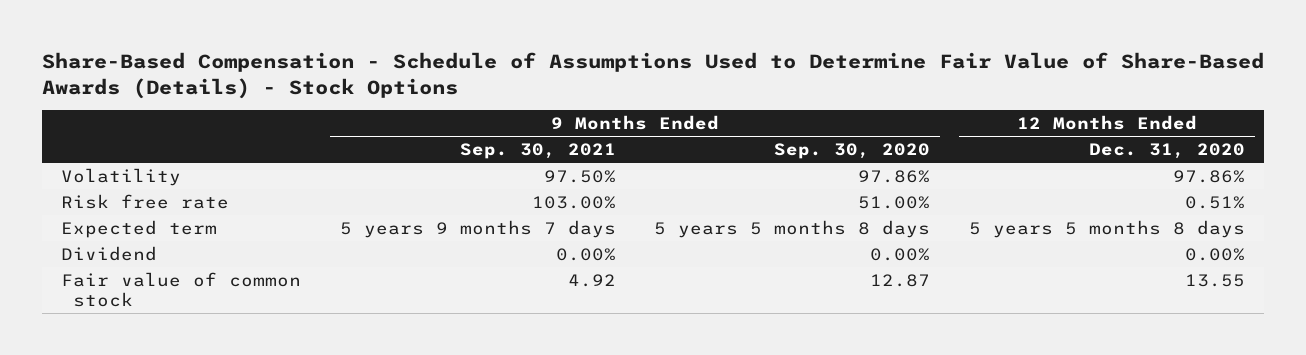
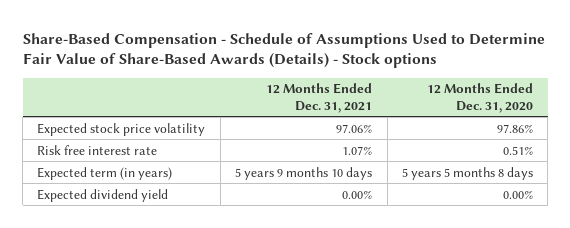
- Share-Based Compensation - Schedule of Assumptions Used to Determine Fair Value of Share-Based Awards (Details) - Stock Options
+ Share-Based Compensation - Schedule of Assumptions Used to Determine Fair Value of Share-Based Awards (Details) - Stock options
- | 9 Months Ended Sep. 30, 2021 | 9 Months Ended Sep. 30, 2020 | 12 Months Ended Dec. 31, 2020
+ | 12 Months Ended Dec. 31, 2021 | 12 Months Ended Dec. 31, 2020
- Volatility | 97.50% | 97.86% | 97.86%
- Risk free rate | 103.00% | 51.00% | 0.51%
- Expected term | 5 years 9 months 7 days | 5 years 5 months 8 days | 5 years 5 months 8 days
- Dividend | 0.00% | 0.00% | 0.00%
- Fair value of common stock | 4.92 | 12.87 | 13.55
+ Expected stock price volatility | 97.06% | 97.86%
+ Risk free interest rate | 1.07% | 0.51%
+ Expected term (in years) | 5 years 9 months 10 days | 5 years 5 months 8 days
+ Expected dividend yield | 0.00% | 0.00%

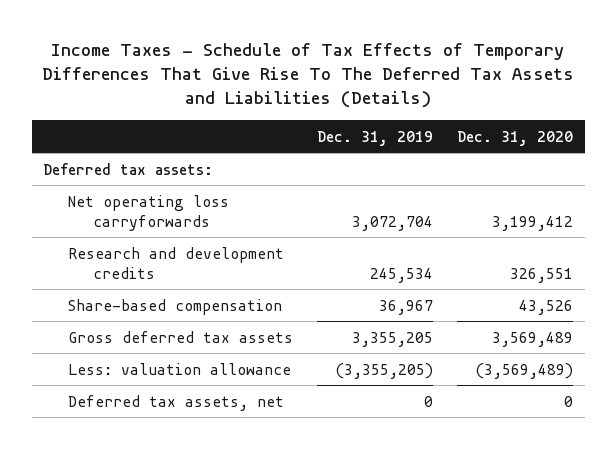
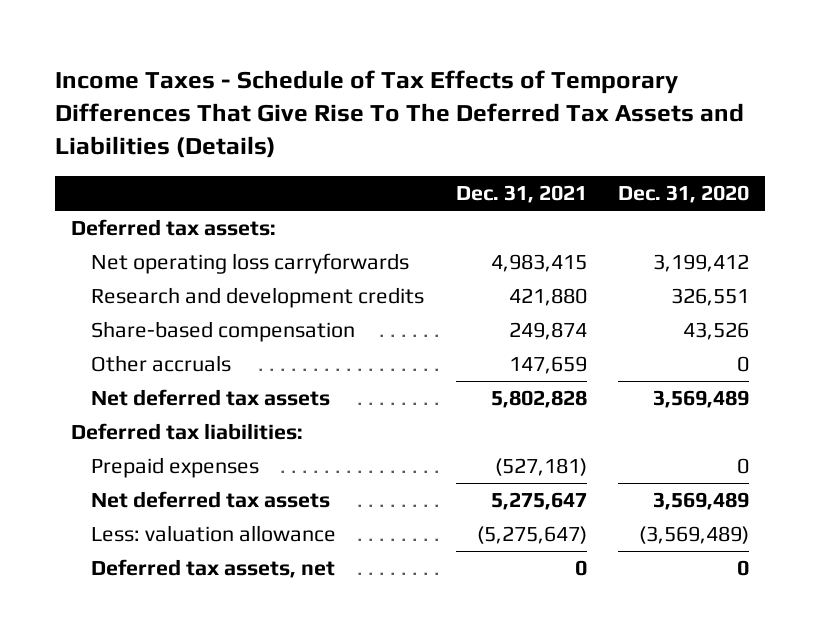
- | Dec. 31, 2019 | Dec. 31, 2020
+ | Dec. 31, 2021 | Dec. 31, 2020
- Gross deferred tax assets | 3,355,205 | 3,569,489
+ Other accruals | 147,659 | 0
+ Net deferred tax assets | 5,802,828 | 3,569,489
+ Deferred tax liabilities:
+ Prepaid expenses | (527,181) | 0
+ Net deferred tax assets | 5,275,647 | 3,569,489

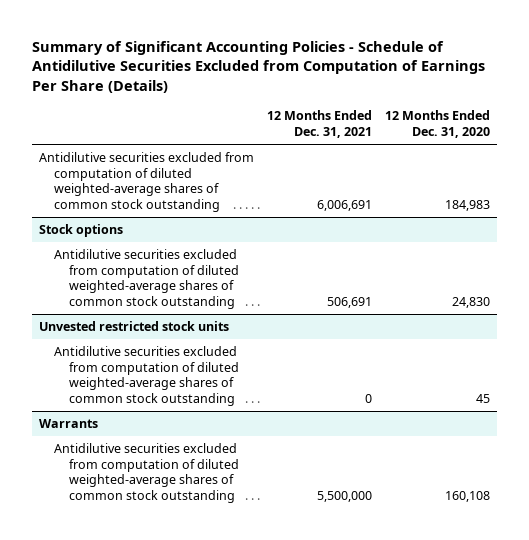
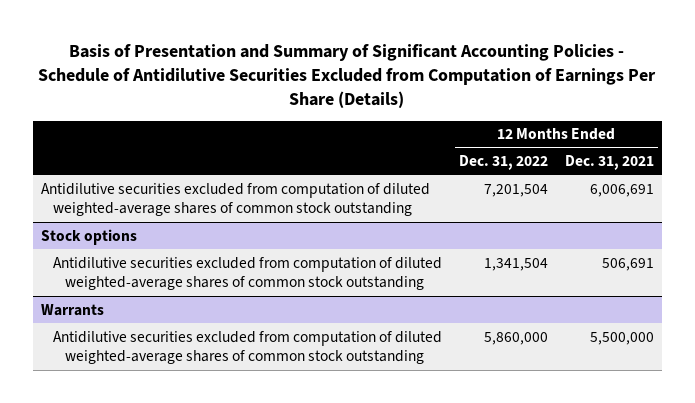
- Summary of Significant Accounting Policies - Schedule of Antidilutive Securities Excluded from Computation of Earnings Per Share (Details)
+ Basis of Presentation and Summary of Significant Accounting Policies - Schedule of Antidilutive Securities Excluded from Computation of Earnings Per Share (Details)
- | 12 Months Ended Dec. 31, 2021 | 12 Months Ended Dec. 31, 2020
+ | 12 Months Ended Dec. 31, 2022 | 12 Months Ended Dec. 31, 2021
- Unvested restricted stock units
- Antidilutive securities excluded from computation of diluted weighted-average shares of common stock outstanding | 0 | 45

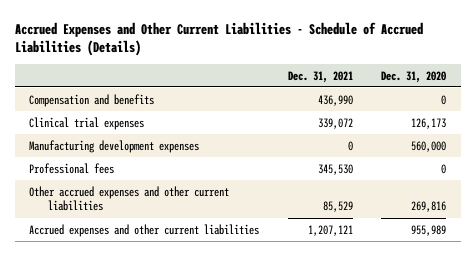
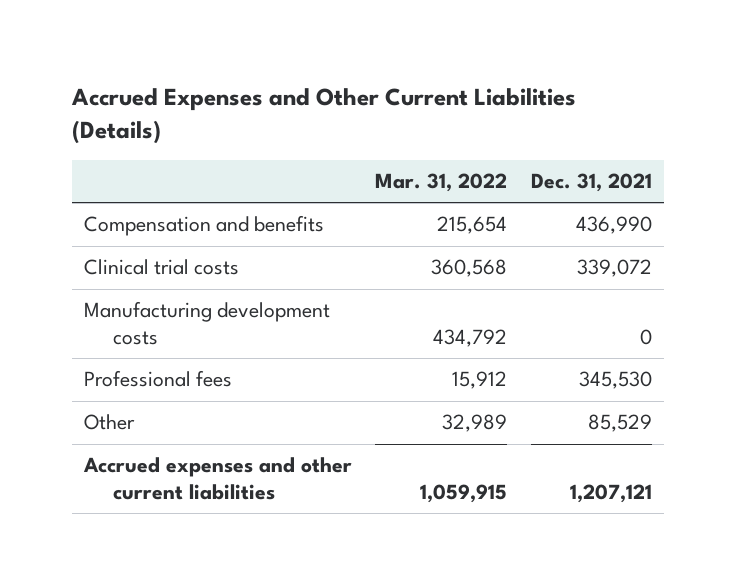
- Accrued Expenses and Other Current Liabilities - Schedule of Accrued Liabilities (Details)
+ Accrued Expenses and Other Current Liabilities (Details)
- | Dec. 31, 2021 | Dec. 31, 2020
+ | Mar. 31, 2022 | Dec. 31, 2021
- Clinical trial expenses | 339,072 | 126,173
- Manufacturing development expenses | 0 | 560,000
+ Clinical trial costs | 360,568 | 339,072
+ Manufacturing development costs | 434,792 | 0
- Other accrued expenses and other current liabilities | 85,529 | 269,816
+ Other | 32,989 | 85,529

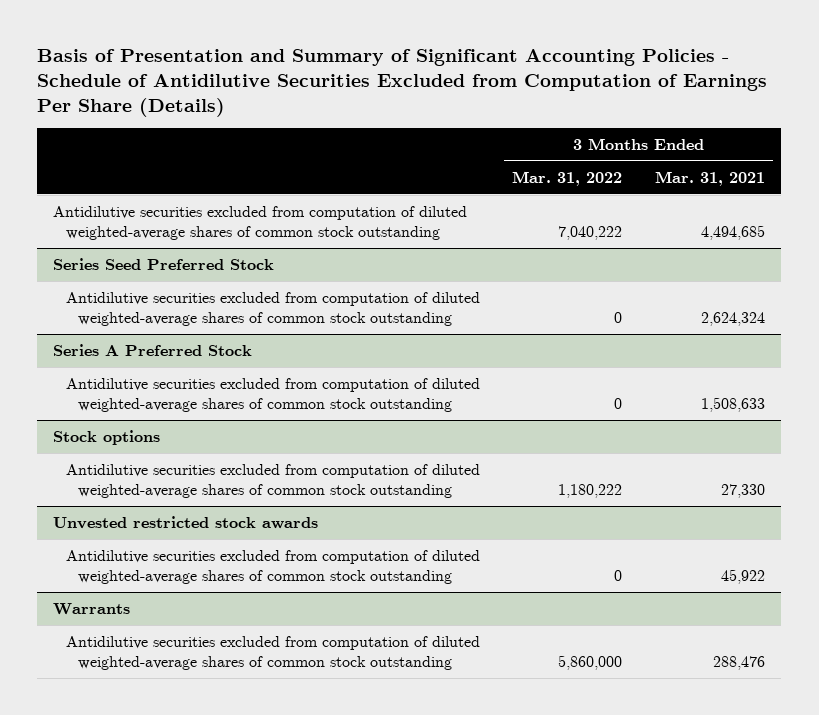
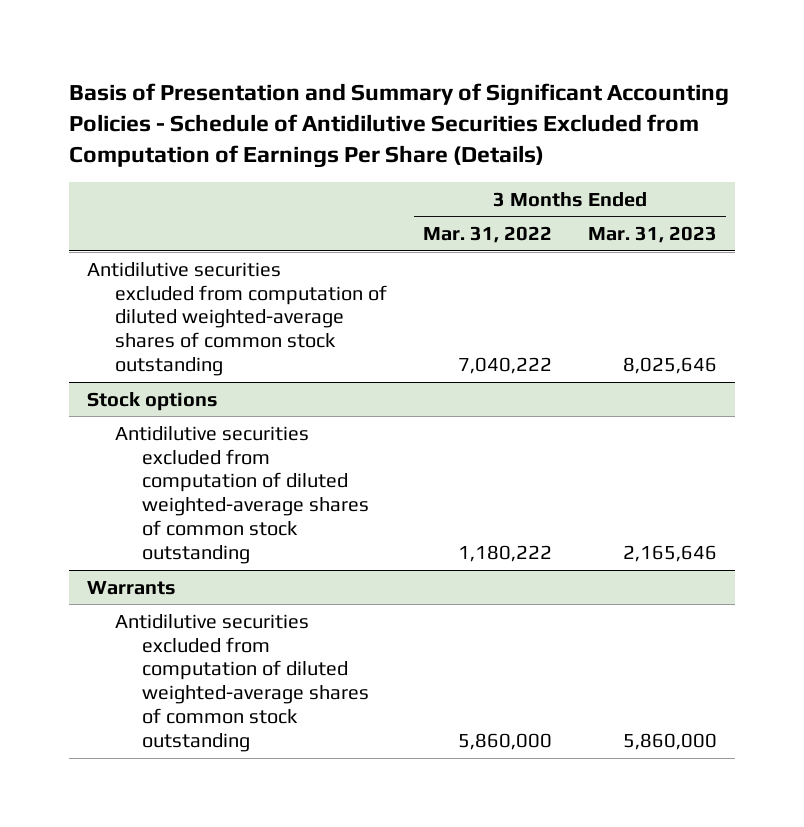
- | 3 Months Ended Mar. 31, 2022 | 3 Months Ended Mar. 31, 2021
+ | 3 Months Ended Mar. 31, 2022 | 3 Months Ended Mar. 31, 2023
- Series Seed Preferred Stock
- Antidilutive securities excluded from computation of diluted weighted-average shares of common stock outstanding | 0 | 2,624,324
- Series A Preferred Stock
- Antidilutive securities excluded from computation of diluted weighted-average shares of common stock outstanding | 0 | 1,508,633
- Unvested restricted stock awards
- Antidilutive securities excluded from computation of diluted weighted-average shares of common stock outstanding | 0 | 45,922

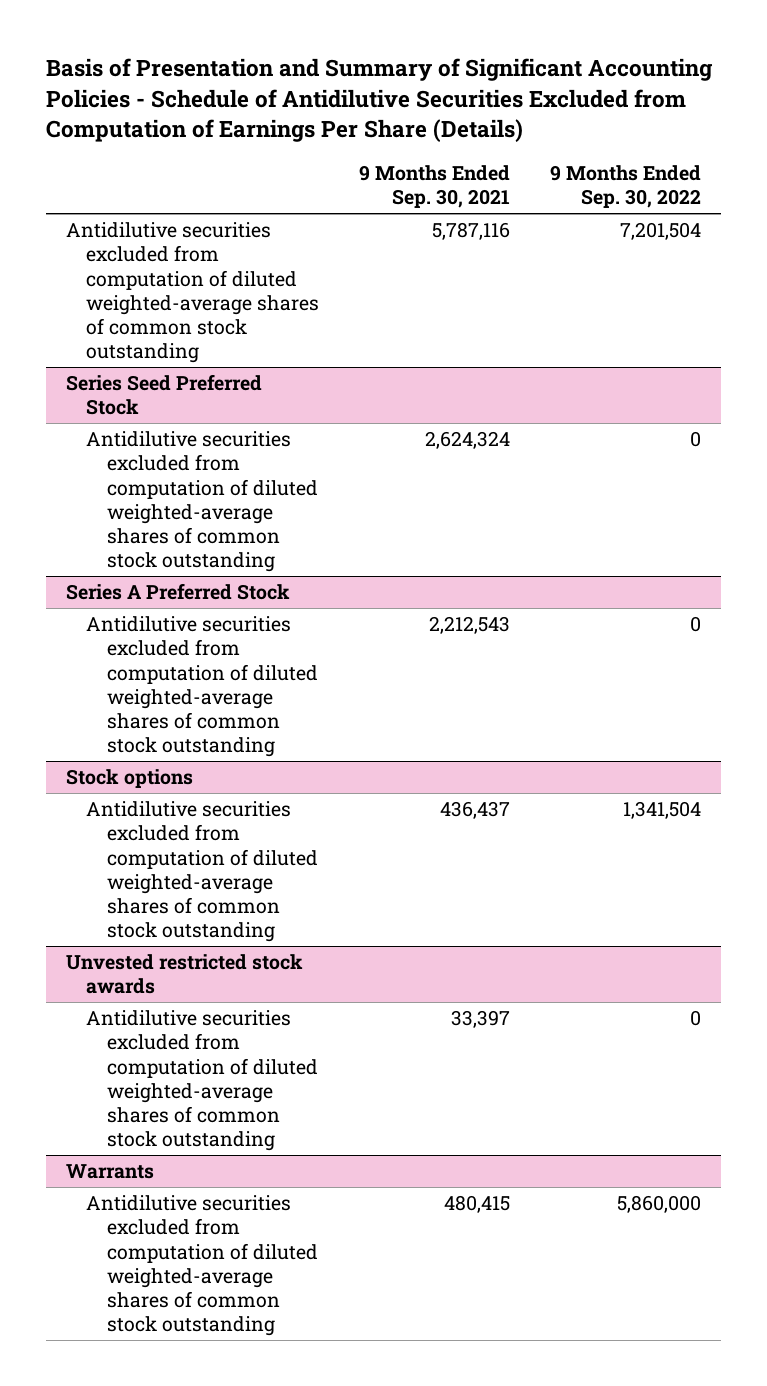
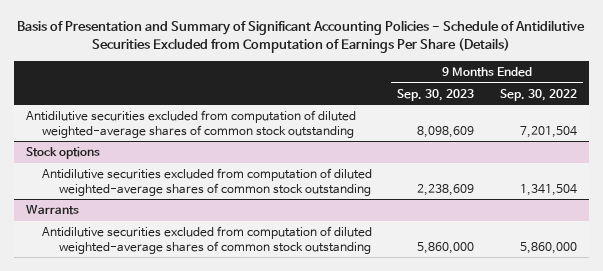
- | 9 Months Ended Sep. 30, 2021 | 9 Months Ended Sep. 30, 2022
+ | 9 Months Ended Sep. 30, 2023 | 9 Months Ended Sep. 30, 2022
- Series Seed Preferred Stock
- Antidilutive securities excluded from computation of diluted weighted-average shares of common stock outstanding | 2,624,324 | 0
- Series A Preferred Stock
- Antidilutive securities excluded from computation of diluted weighted-average shares of common stock outstanding | 2,212,543 | 0
- Unvested restricted stock awards
- Antidilutive securities excluded from computation of diluted weighted-average shares of common stock outstanding | 33,397 | 0

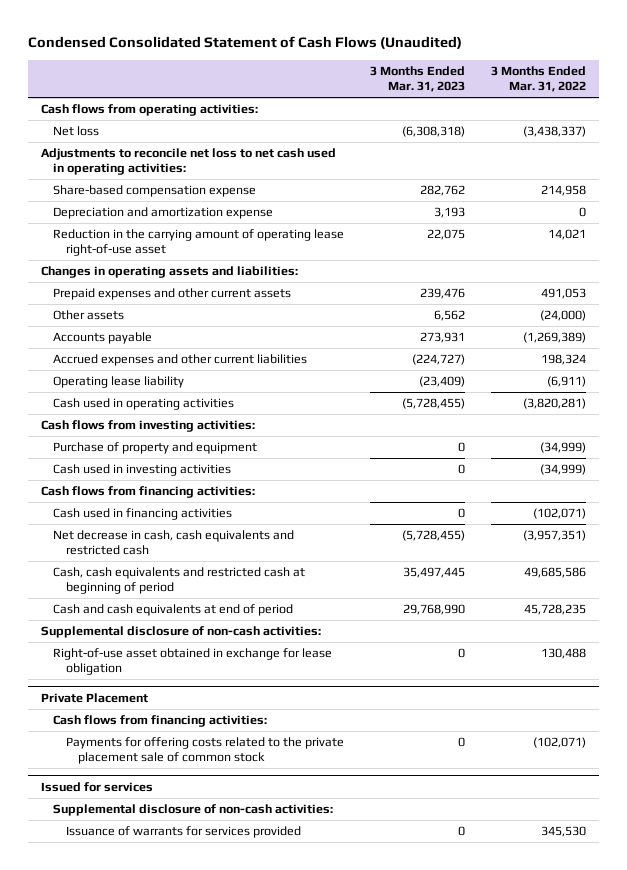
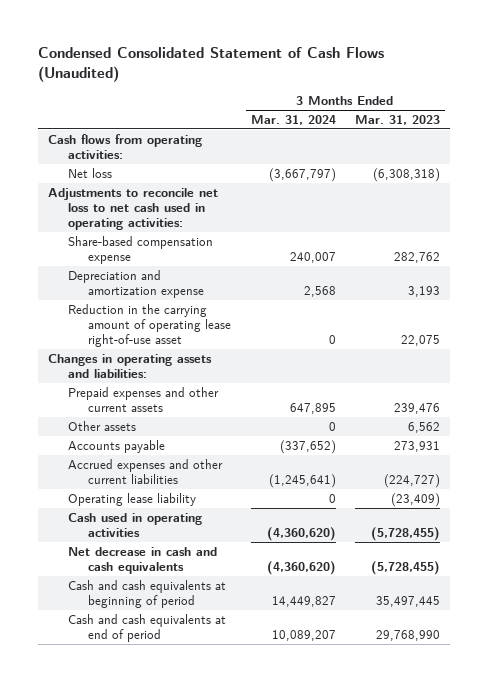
- | 3 Months Ended Mar. 31, 2023 | 3 Months Ended Mar. 31, 2022
+ | 3 Months Ended Mar. 31, 2024 | 3 Months Ended Mar. 31, 2023
- Cash flows from investing activities:
- Purchase of property and equipment | 0 | (34,999)
- Cash used in investing activities | 0 | (34,999)
- Cash flows from financing activities:
- Cash used in financing activities | 0 | (102,071)
- Net decrease in cash, cash equivalents and restricted cash | (5,728,455) | (3,957,351)
- Cash, cash equivalents and restricted cash at beginning of period | 35,497,445 | 49,685,586
+ Net decrease in cash and cash equivalents | (4,360,620) | (5,728,455)
+ Cash and cash equivalents at beginning of period | 14,449,827 | 35,497,445
- Supplemental disclosure of non-cash activities:
- Right-of-use asset obtained in exchange for lease obligation | 0 | 130,488
- Private Placement
- Cash flows from financing activities:
- Payments for offering costs related to the private placement sale of common stock | 0 | (102,071)
- Issued for services
- Supplemental disclosure of non-cash activities:
- Issuance of warrants for services provided | 0 | 345,530

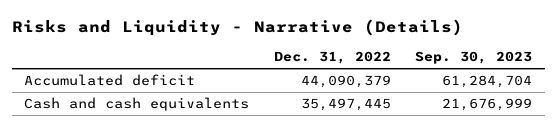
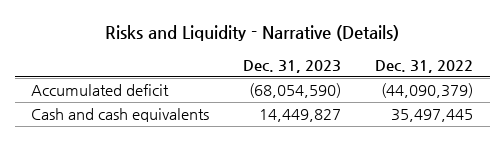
- | Dec. 31, 2022 | Sep. 30, 2023
+ | Dec. 31, 2023 | Dec. 31, 2022
- Accumulated deficit | 44,090,379 | 61,284,704
+ Accumulated deficit | (68,054,590) | (44,090,379)

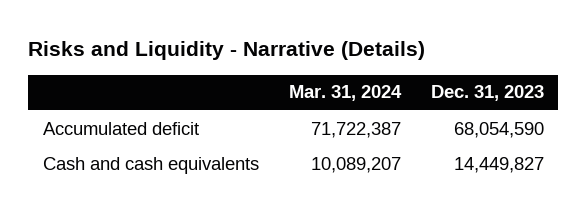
- | Dec. 31, 2023 | Dec. 31, 2022
+ | Mar. 31, 2024 | Dec. 31, 2023
- Accumulated deficit | (68,054,590) | (44,090,379)
+ Accumulated deficit | 71,722,387 | 68,054,590

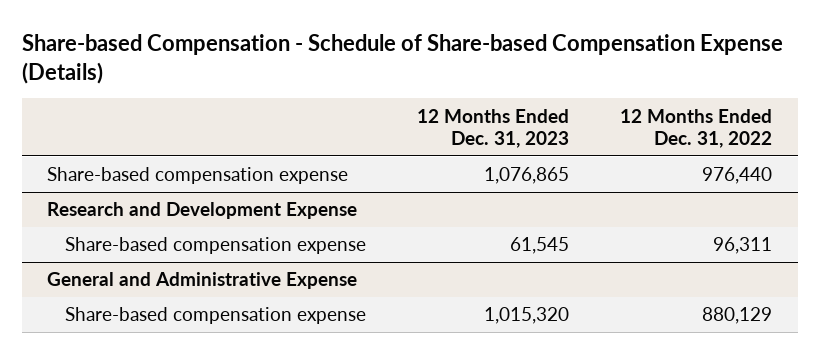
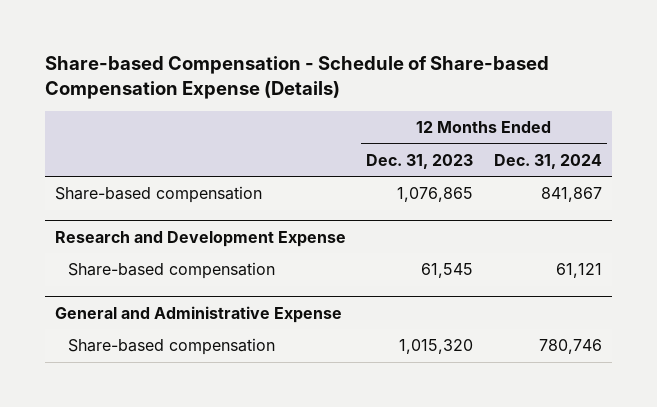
- | 12 Months Ended Dec. 31, 2023 | 12 Months Ended Dec. 31, 2022
+ | 12 Months Ended Dec. 31, 2023 | 12 Months Ended Dec. 31, 2024
- Share-based compensation expense | 1,076,865 | 976,440
+ Share-based compensation | 1,076,865 | 841,867
@ Research and Development Expense
- Share-based compensation expense | 61,545 | 96,311
+ Share-based compensation | 61,545 | 61,121
@ General and Administrative Expense
- Share-based compensation expense | 1,015,320 | 880,129
+ Share-based compensation | 1,015,320 | 780,746

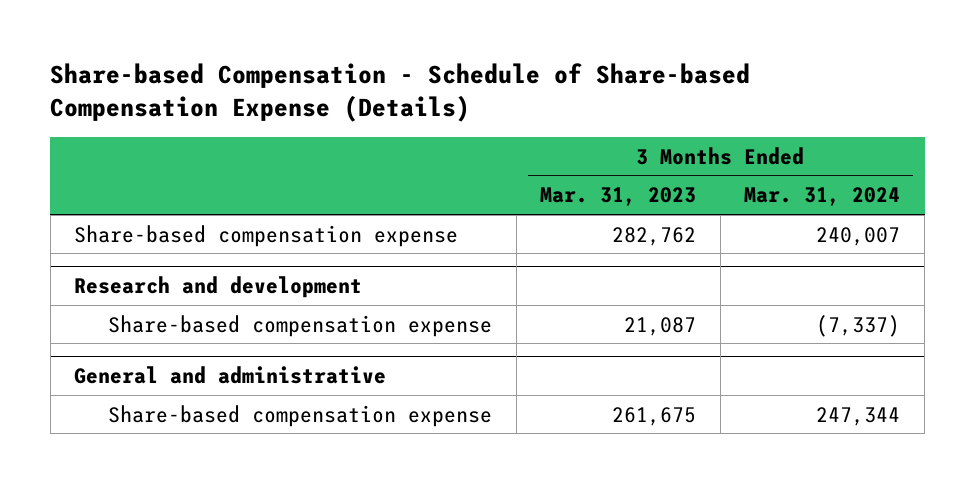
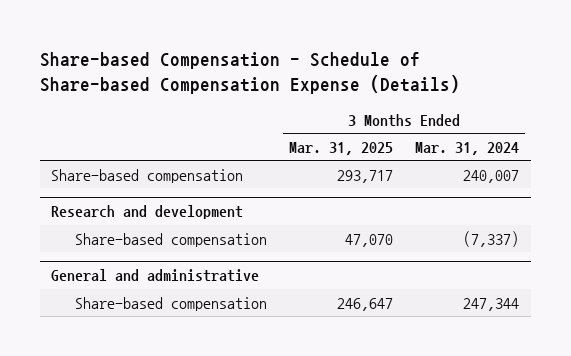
- | 3 Months Ended Mar. 31, 2023 | 3 Months Ended Mar. 31, 2024
+ | 3 Months Ended Mar. 31, 2025 | 3 Months Ended Mar. 31, 2024
- Share-based compensation expense | 282,762 | 240,007
+ Share-based compensation | 293,717 | 240,007
@ Research and development
- Share-based compensation expense | 21,087 | (7,337)
+ Share-based compensation | 47,070 | (7,337)
@ General and administrative
- Share-based compensation expense | 261,675 | 247,344
+ Share-based compensation | 246,647 | 247,344

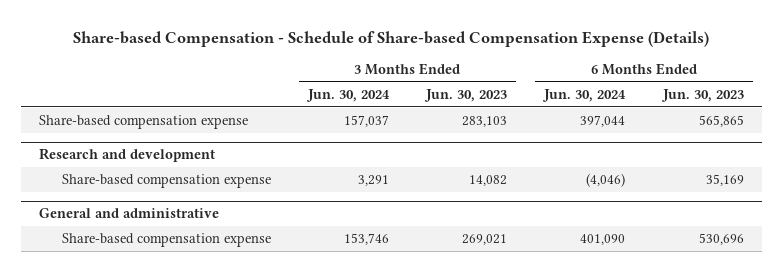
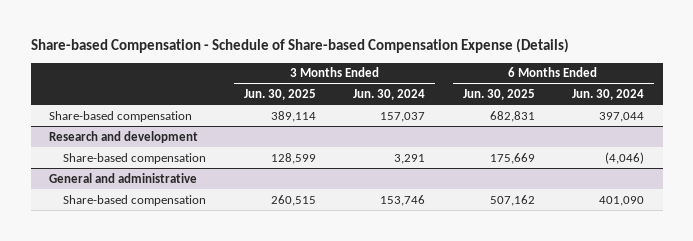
- | 3 Months Ended Jun. 30, 2024 | 3 Months Ended Jun. 30, 2023 | 6 Months Ended Jun. 30, 2024 | 6 Months Ended Jun. 30, 2023
+ | 3 Months Ended Jun. 30, 2025 | 3 Months Ended Jun. 30, 2024 | 6 Months Ended Jun. 30, 2025 | 6 Months Ended Jun. 30, 2024
- Share-based compensation expense | 157,037 | 283,103 | 397,044 | 565,865
+ Share-based compensation | 389,114 | 157,037 | 682,831 | 397,044
@ Research and development
- Share-based compensation expense | 3,291 | 14,082 | (4,046) | 35,169
+ Share-based compensation | 128,599 | 3,291 | 175,669 | (4,046)
@ General and administrative
- Share-based compensation expense | 153,746 | 269,021 | 401,090 | 530,696
+ Share-based compensation | 260,515 | 153,746 | 507,162 | 401,090

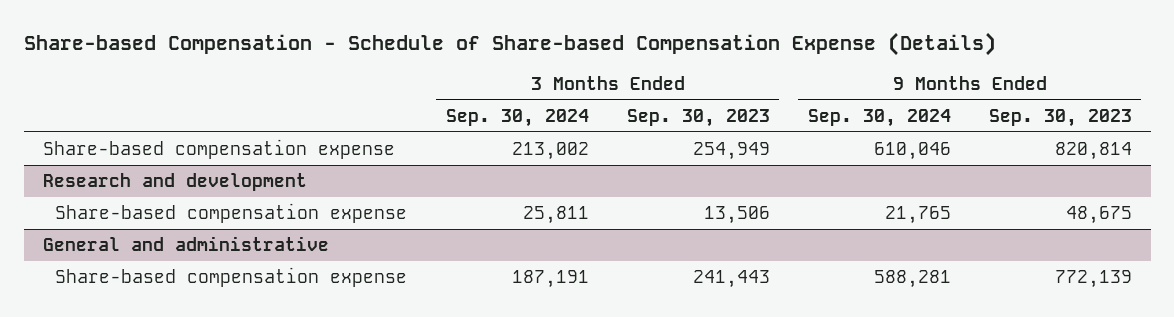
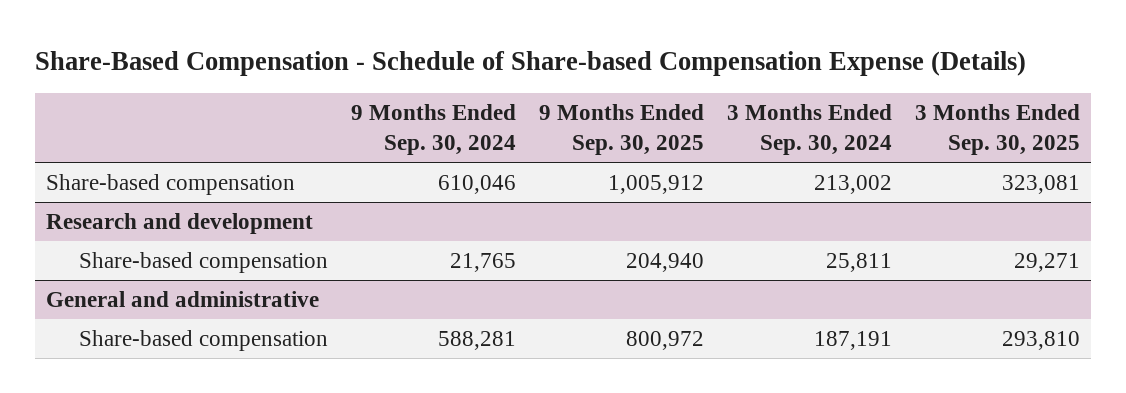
- Share-based Compensation - Schedule of Share-based Compensation Expense (Details)
+ Share-Based Compensation - Schedule of Share-based Compensation Expense (Details)
- | 3 Months Ended Sep. 30, 2024 | 3 Months Ended Sep. 30, 2023 | 9 Months Ended Sep. 30, 2024 | 9 Months Ended Sep. 30, 2023
+ | 9 Months Ended Sep. 30, 2024 | 9 Months Ended Sep. 30, 2025 | 3 Months Ended Sep. 30, 2024 | 3 Months Ended Sep. 30, 2025
- Share-based compensation expense | 213,002 | 254,949 | 610,046 | 820,814
+ Share-based compensation | 610,046 | 1,005,912 | 213,002 | 323,081
@ Research and development
- Share-based compensation expense | 25,811 | 13,506 | 21,765 | 48,675
+ Share-based compensation | 21,765 | 204,940 | 25,811 | 29,271
@ General and administrative
- Share-based compensation expense | 187,191 | 241,443 | 588,281 | 772,139
+ Share-based compensation | 588,281 | 800,972 | 187,191 | 293,810

